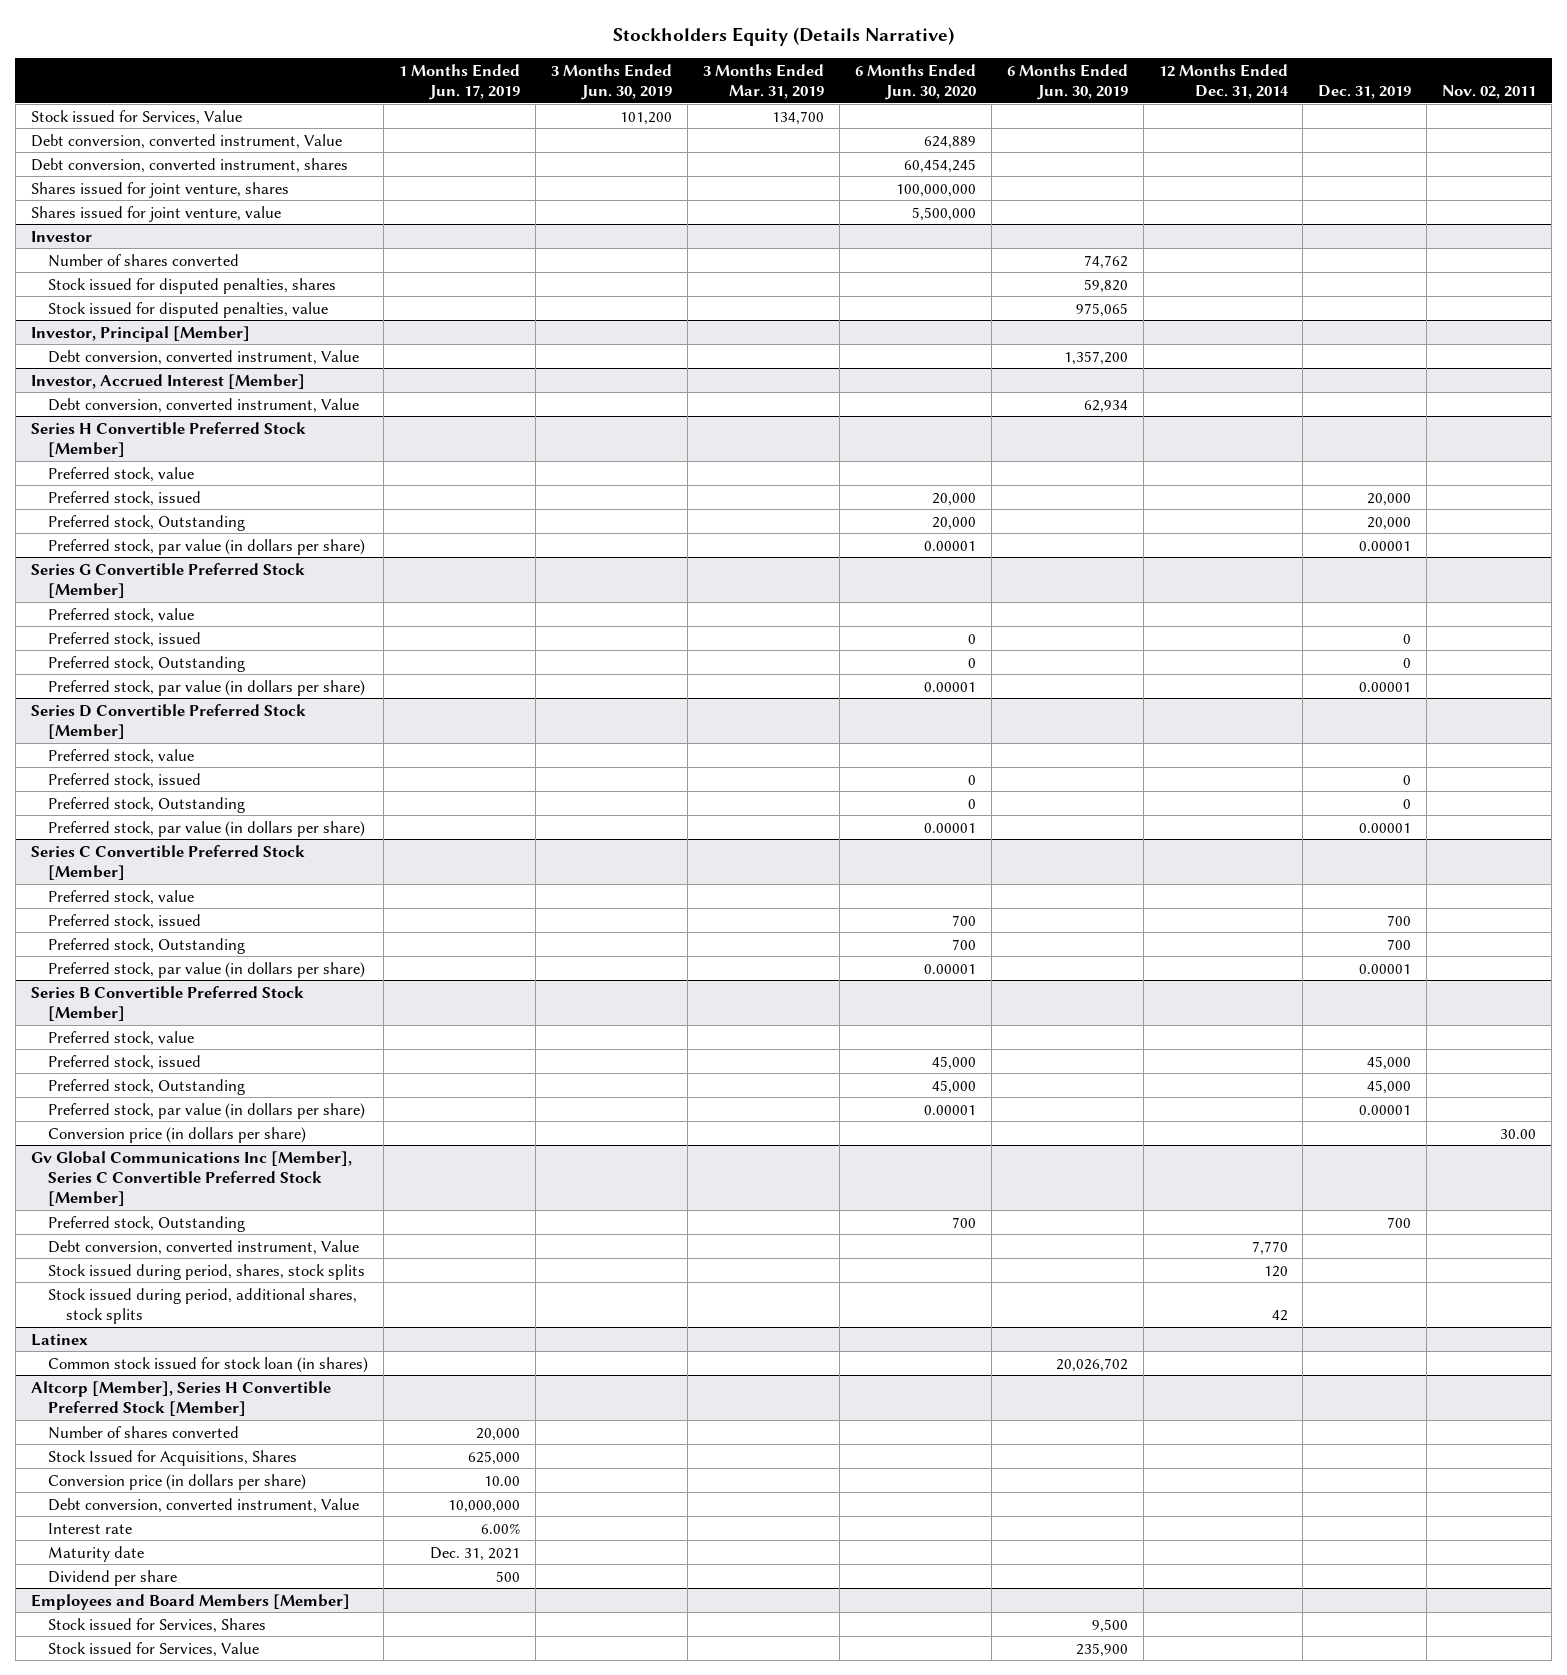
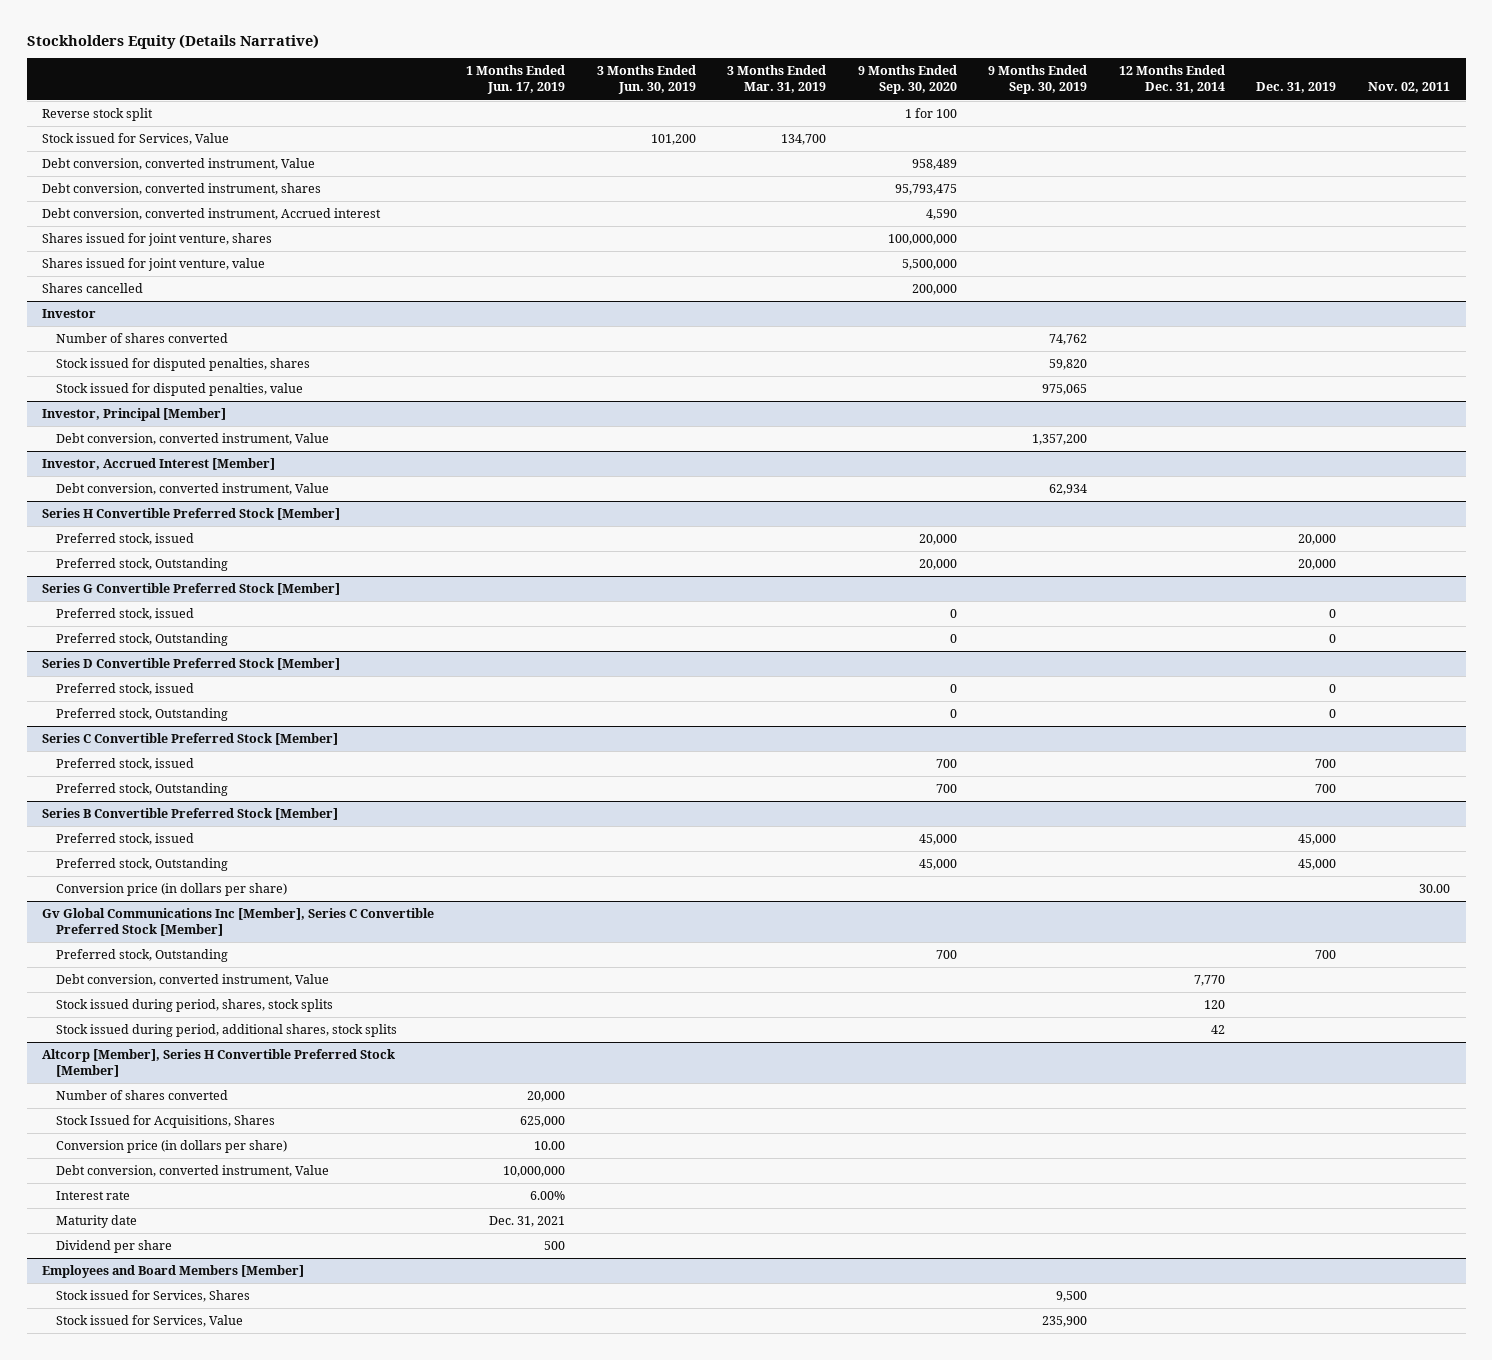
- | 1 Months Ended Jun. 17, 2019 | 3 Months Ended Jun. 30, 2019 | 3 Months Ended Mar. 31, 2019 | 6 Months Ended Jun. 30, 2020 | 6 Months Ended Jun. 30, 2019 | 12 Months Ended Dec. 31, 2014 | Dec. 31, 2019 | Nov. 02, 2011
+ | 1 Months Ended Jun. 17, 2019 | 3 Months Ended Jun. 30, 2019 | 3 Months Ended Mar. 31, 2019 | 9 Months Ended Sep. 30, 2020 | 9 Months Ended Sep. 30, 2019 | 12 Months Ended Dec. 31, 2014 | Dec. 31, 2019 | Nov. 02, 2011
+ Reverse stock split | | | | 1 for 100 | | | |
+ Debt conversion, converted instrument, Accrued interest | | | | 4,590 | | | |
+ Shares cancelled | | | | 200,000 | | | |
@ Series H Convertible Preferred Stock [Member]
- Preferred stock, value
- Preferred stock, par value (in dollars per share) | | | | 0.00001 | | | 0.00001 |
@ Series G Convertible Preferred Stock [Member]
- Preferred stock, value
- Preferred stock, par value (in dollars per share) | | | | 0.00001 | | | 0.00001 |
@ Series D Convertible Preferred Stock [Member]
- Preferred stock, value
- Preferred stock, par value (in dollars per share) | | | | 0.00001 | | | 0.00001 |
@ Series C Convertible Preferred Stock [Member]
- Preferred stock, value
- Preferred stock, par value (in dollars per share) | | | | 0.00001 | | | 0.00001 |
@ Series B Convertible Preferred Stock [Member]
- Preferred stock, value
- Preferred stock, par value (in dollars per share) | | | | 0.00001 | | | 0.00001 |
- Latinex
- Common stock issued for stock loan (in shares) | | | | | 20,026,702 | | |

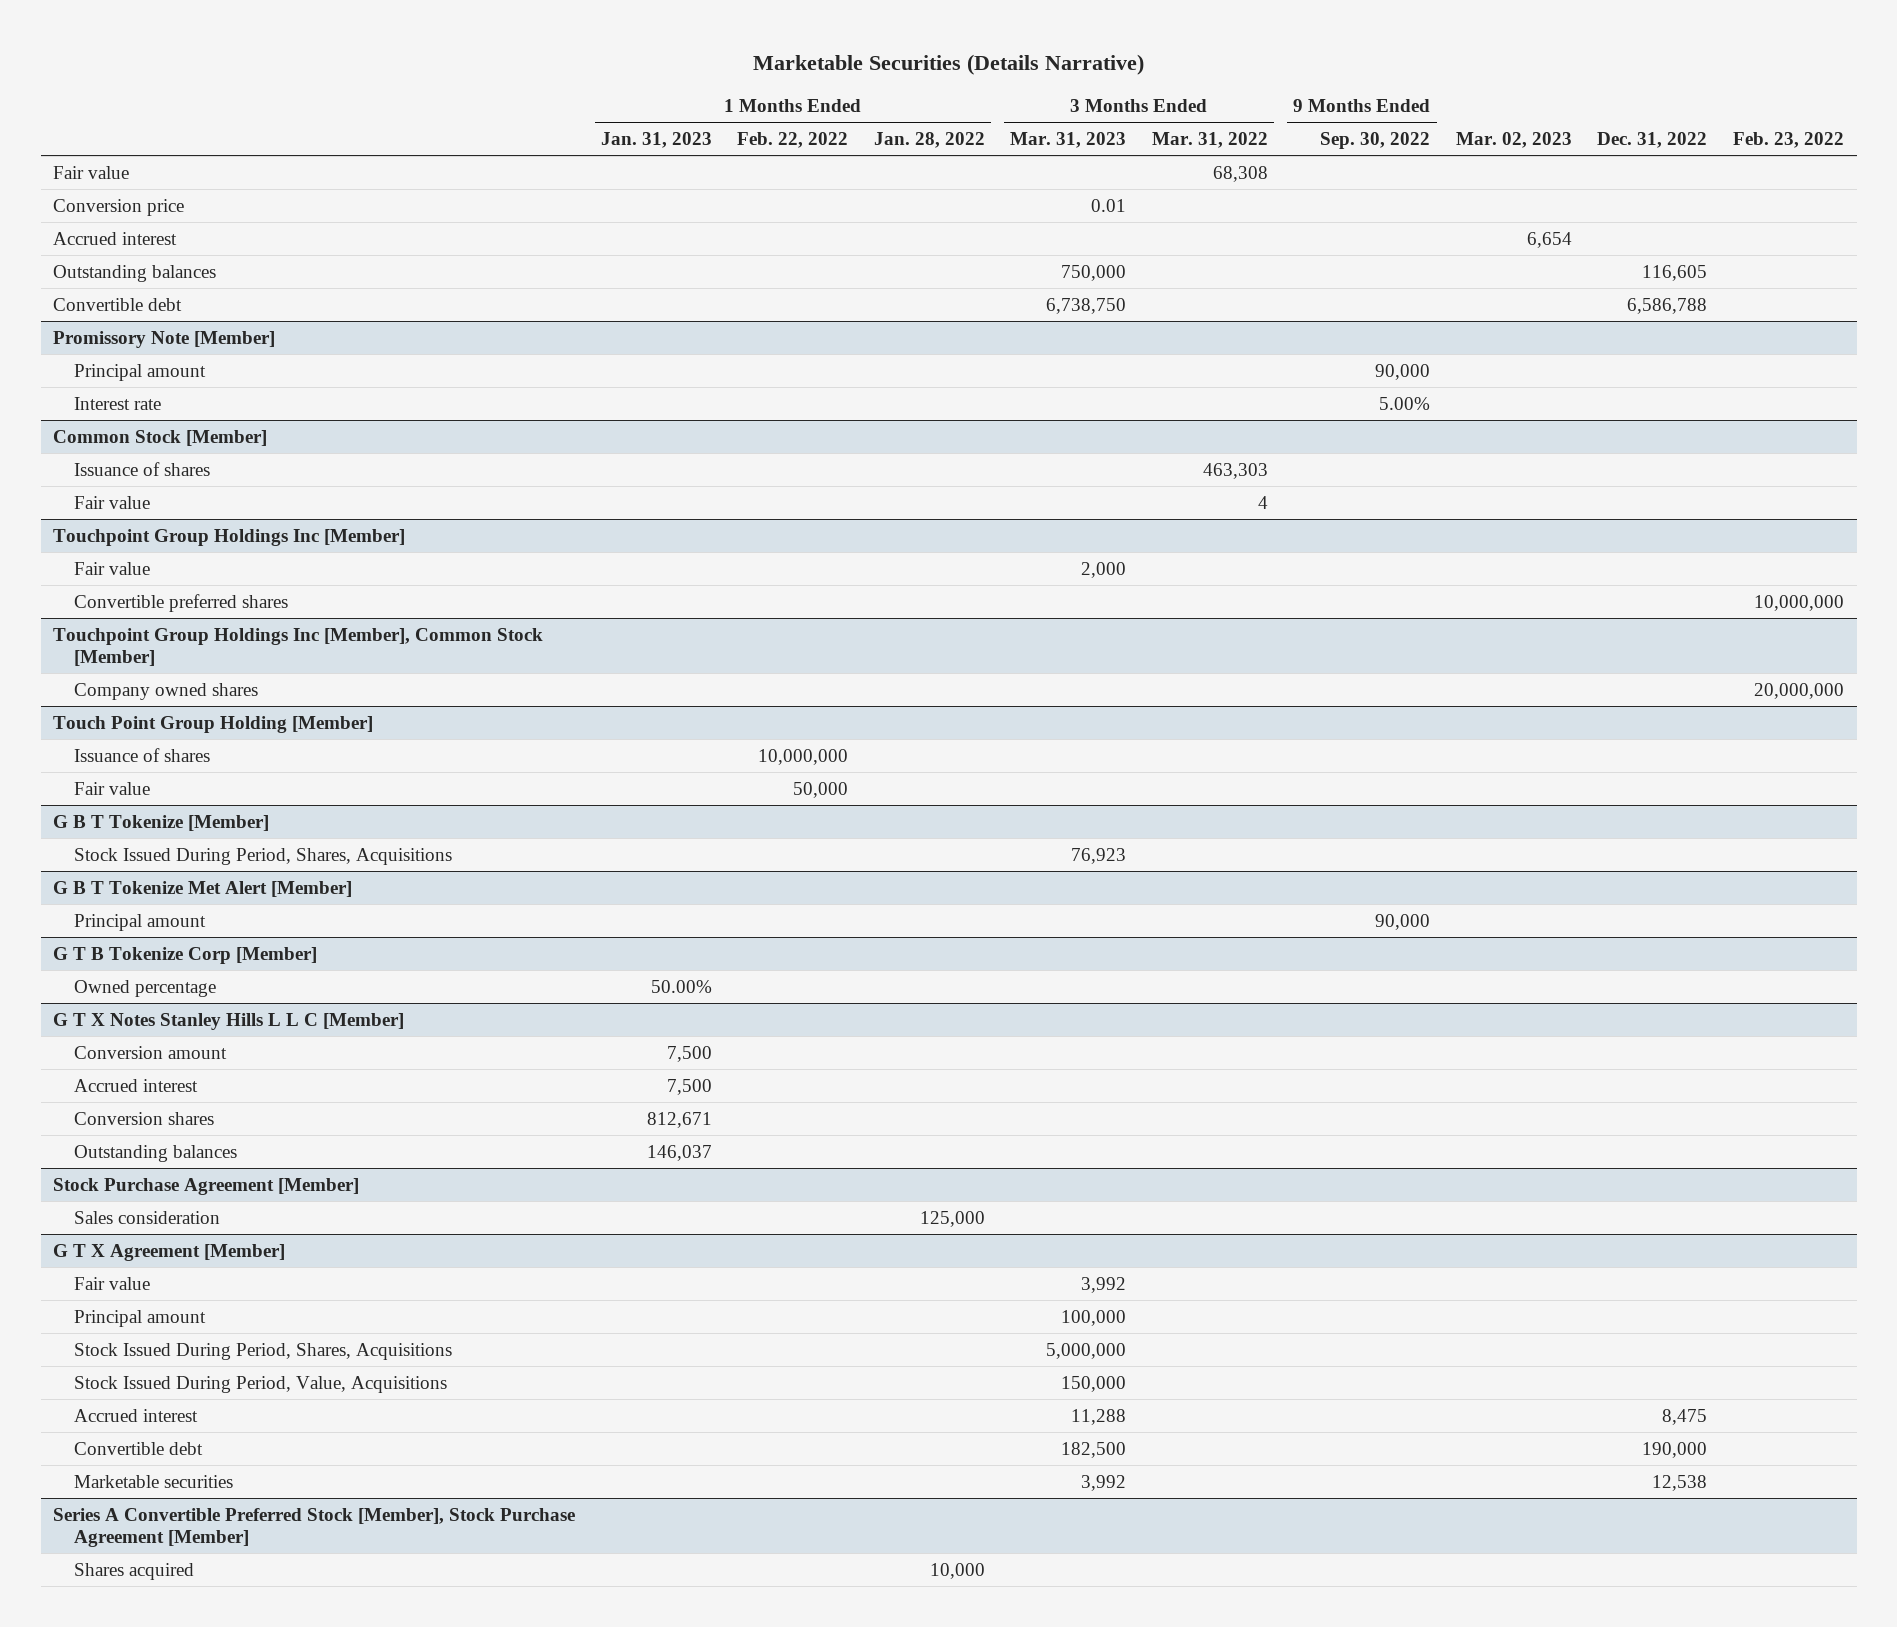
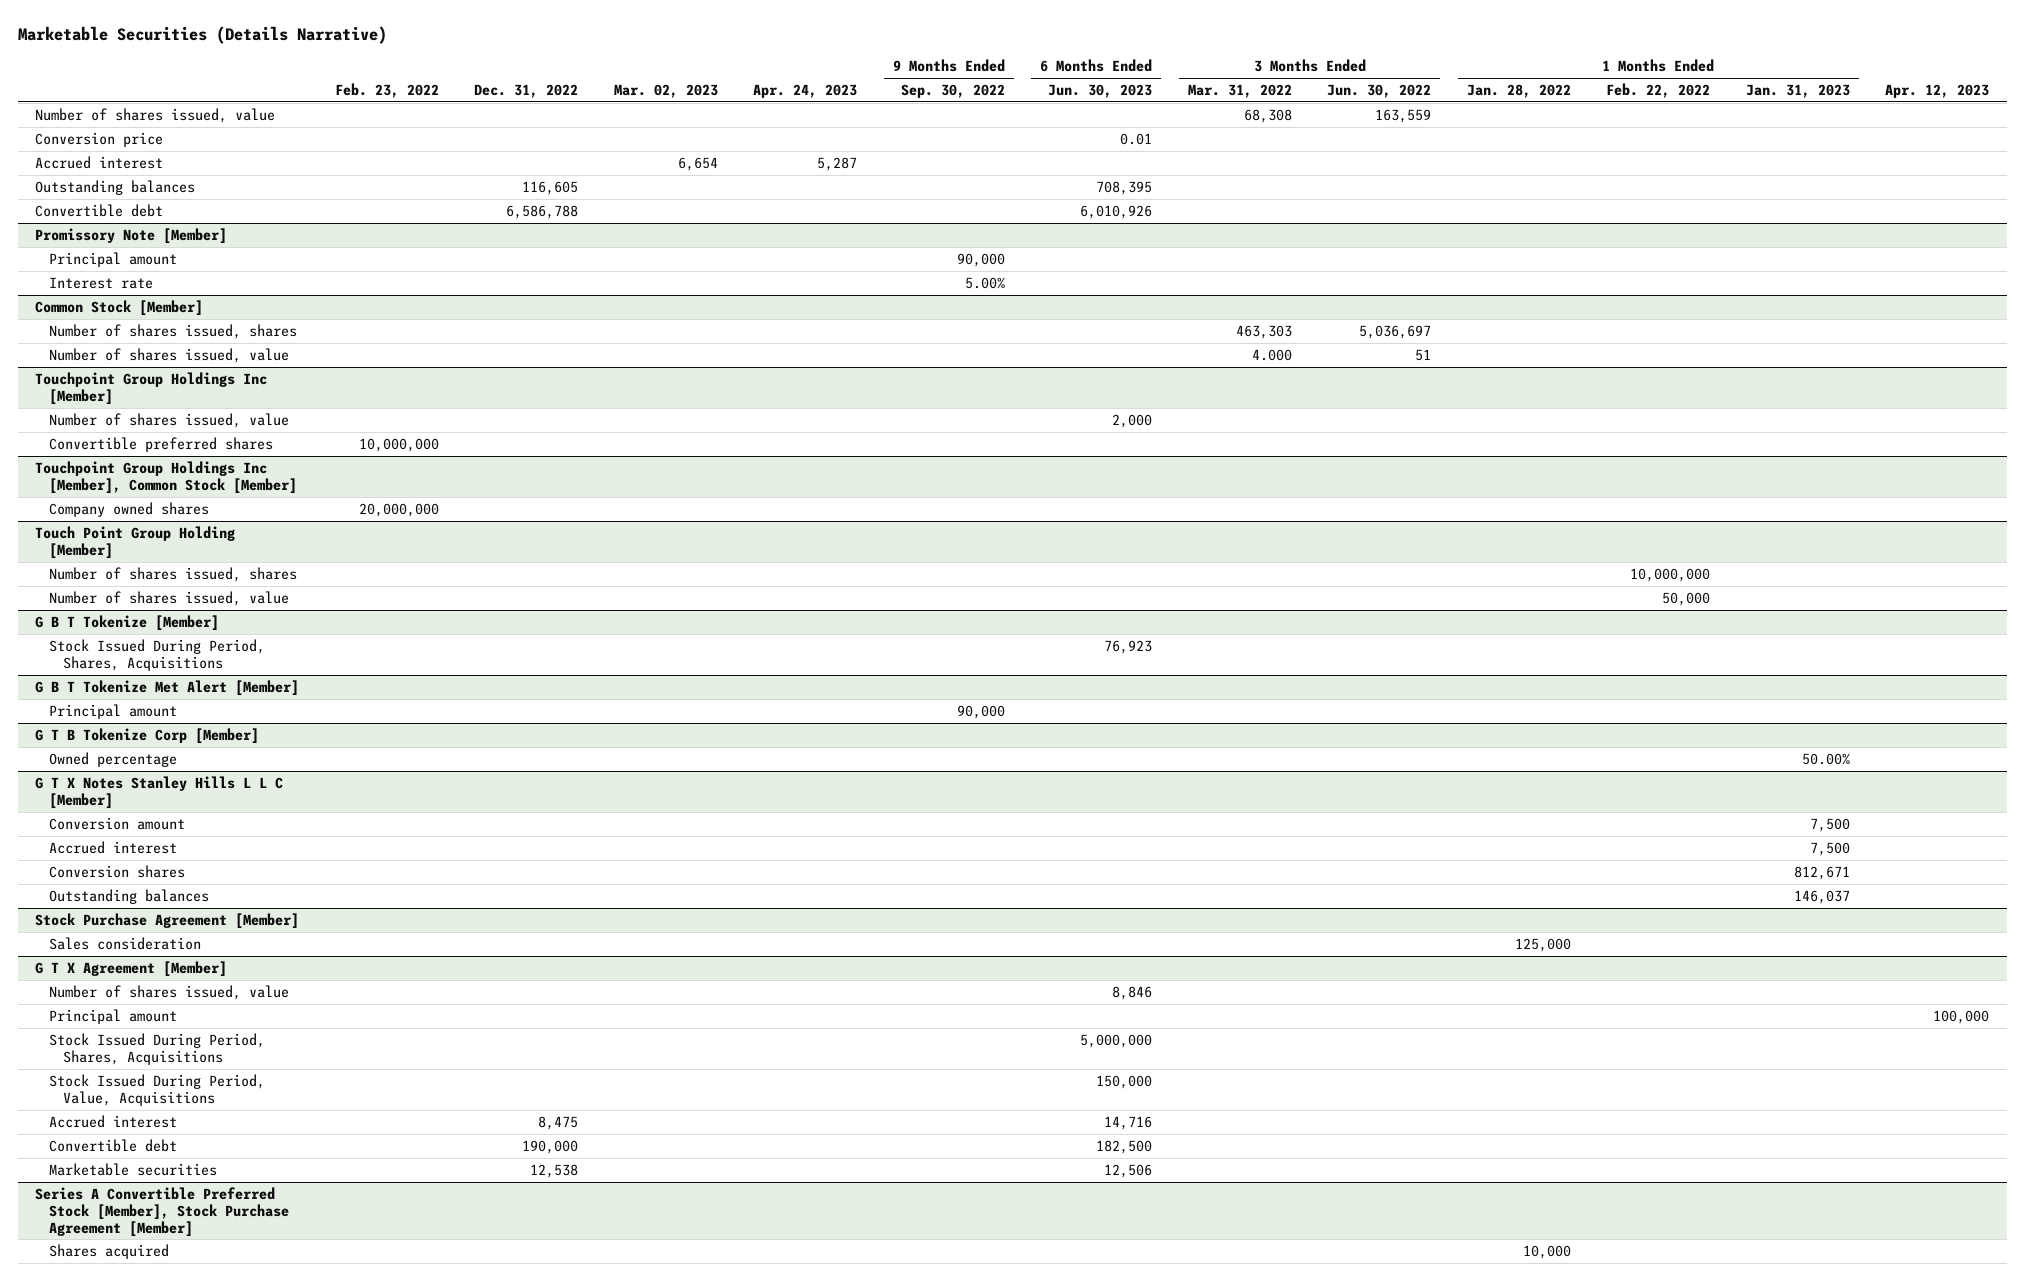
- | 1 Months Ended Jan. 31, 2023 | 1 Months Ended Feb. 22, 2022 | 1 Months Ended Jan. 28, 2022 | 3 Months Ended Mar. 31, 2023 | 3 Months Ended Mar. 31, 2022 | 9 Months Ended Sep. 30, 2022 | Mar. 02, 2023 | Dec. 31, 2022 | Feb. 23, 2022
+ | Feb. 23, 2022 | Dec. 31, 2022 | Mar. 02, 2023 | Apr. 24, 2023 | 9 Months Ended Sep. 30, 2022 | 6 Months Ended Jun. 30, 2023 | 3 Months Ended Mar. 31, 2022 | 3 Months Ended Jun. 30, 2022 | 1 Months Ended Jan. 28, 2022 | 1 Months Ended Feb. 22, 2022 | 1 Months Ended Jan. 31, 2023 | Apr. 12, 2023
- Fair value | | | | | 68,308 | | | |
+ Number of shares issued, value | | | | | | | 68,308 | 163,559 | | | |
@ Common Stock [Member]
- Issuance of shares | | | | | 463,303 | | | |
- Fair value | | | | | 4 | | | |
+ Number of shares issued, shares | | | | | | | 463,303 | 5,036,697 | | | |
+ Number of shares issued, value | | | | | | | 4.000 | 51 | | | |
@ Touchpoint Group Holdings Inc [Member]
- Fair value | | | | 2,000 | | | | |
+ Number of shares issued, value | | | | | | 2,000 | | | | | |
@ Touch Point Group Holding [Member]
- Issuance of shares | | 10,000,000 | | | | | | |
- Fair value | | 50,000 | | | | | | |
+ Number of shares issued, shares | | | | | | | | | | 10,000,000 | |
+ Number of shares issued, value | | | | | | | | | | 50,000 | |
@ G T X Agreement [Member]
- Fair value | | | | 3,992 | | | | |
+ Number of shares issued, value | | | | | | 8,846 | | | | | |

